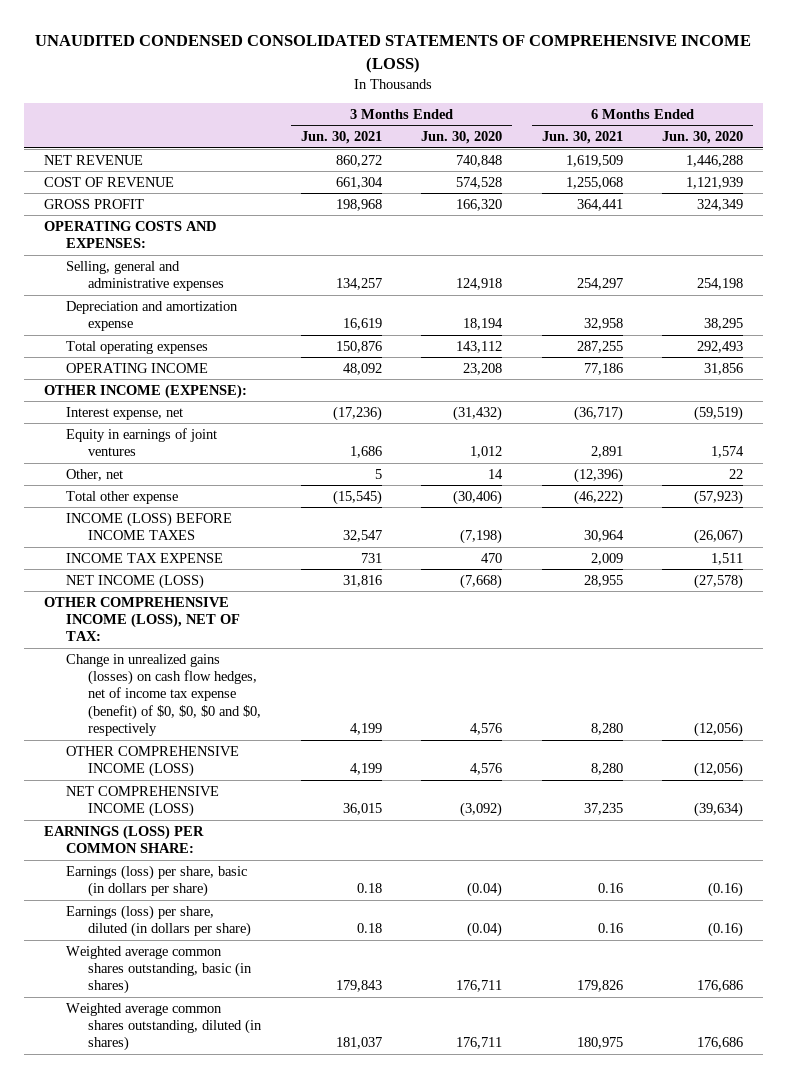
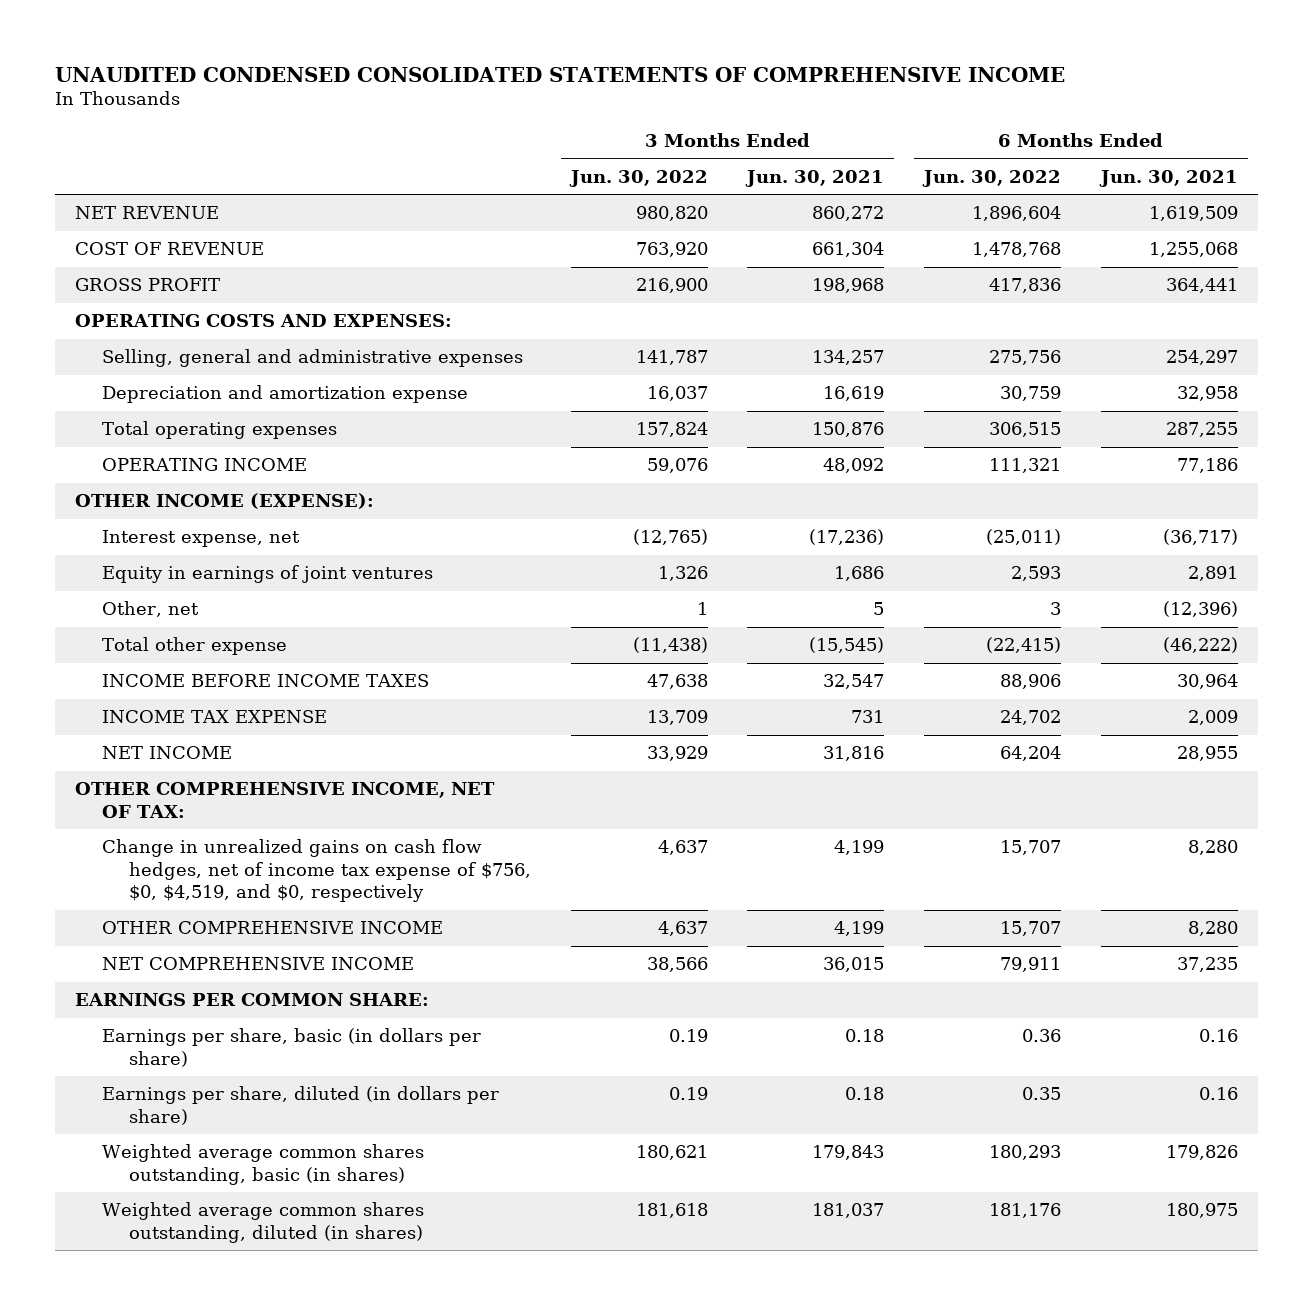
- UNAUDITED CONDENSED CONSOLIDATED STATEMENTS OF COMPREHENSIVE INCOME (LOSS)
+ UNAUDITED CONDENSED CONSOLIDATED STATEMENTS OF COMPREHENSIVE INCOME
- | 3 Months Ended Jun. 30, 2021 | 3 Months Ended Jun. 30, 2020 | 6 Months Ended Jun. 30, 2021 | 6 Months Ended Jun. 30, 2020
+ | 3 Months Ended Jun. 30, 2022 | 3 Months Ended Jun. 30, 2021 | 6 Months Ended Jun. 30, 2022 | 6 Months Ended Jun. 30, 2021
- INCOME (LOSS) BEFORE INCOME TAXES | 32,547 | (7,198) | 30,964 | (26,067)
+ INCOME BEFORE INCOME TAXES | 47,638 | 32,547 | 88,906 | 30,964
- NET INCOME (LOSS) | 31,816 | (7,668) | 28,955 | (27,578)
- OTHER COMPREHENSIVE INCOME (LOSS), NET OF TAX:
- Change in unrealized gains (losses) on cash flow hedges, net of income tax expense (benefit) of $0, $0, $0 and $0, respectively | 4,199 | 4,576 | 8,280 | (12,056)
- OTHER COMPREHENSIVE INCOME (LOSS) | 4,199 | 4,576 | 8,280 | (12,056)
- NET COMPREHENSIVE INCOME (LOSS) | 36,015 | (3,092) | 37,235 | (39,634)
- EARNINGS (LOSS) PER COMMON SHARE:
- Earnings (loss) per share, basic (in dollars per share) | 0.18 | (0.04) | 0.16 | (0.16)
- Earnings (loss) per share, diluted (in dollars per share) | 0.18 | (0.04) | 0.16 | (0.16)
+ NET INCOME | 33,929 | 31,816 | 64,204 | 28,955
+ OTHER COMPREHENSIVE INCOME, NET OF TAX:
+ Change in unrealized gains on cash flow hedges, net of income tax expense of $756, $0, $4,519, and $0, respectively | 4,637 | 4,199 | 15,707 | 8,280
+ OTHER COMPREHENSIVE INCOME | 4,637 | 4,199 | 15,707 | 8,280
+ NET COMPREHENSIVE INCOME | 38,566 | 36,015 | 79,911 | 37,235
+ EARNINGS PER COMMON SHARE:
+ Earnings per share, basic (in dollars per share) | 0.19 | 0.18 | 0.36 | 0.16
+ Earnings per share, diluted (in dollars per share) | 0.19 | 0.18 | 0.35 | 0.16

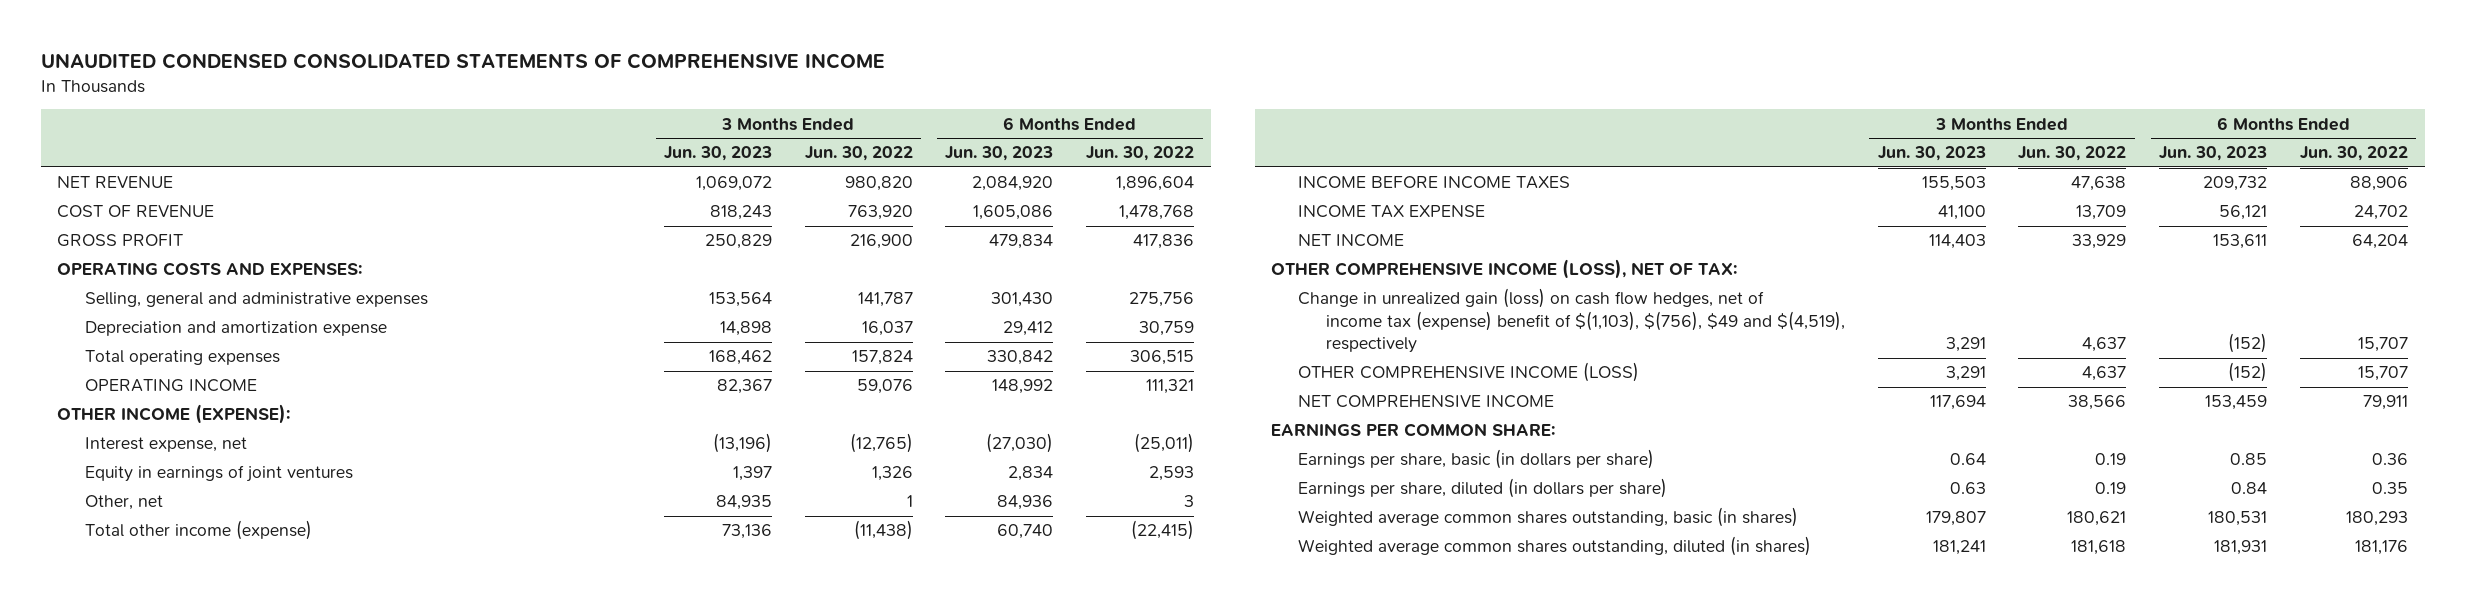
- | 3 Months Ended Jun. 30, 2022 | 3 Months Ended Jun. 30, 2021 | 6 Months Ended Jun. 30, 2022 | 6 Months Ended Jun. 30, 2021
+ | 3 Months Ended Jun. 30, 2023 | 3 Months Ended Jun. 30, 2022 | 6 Months Ended Jun. 30, 2023 | 6 Months Ended Jun. 30, 2022
- Total other expense | (11,438) | (15,545) | (22,415) | (46,222)
+ Total other income (expense) | 73,136 | (11,438) | 60,740 | (22,415)
- OTHER COMPREHENSIVE INCOME, NET OF TAX:
- Change in unrealized gains on cash flow hedges, net of income tax expense of $756, $0, $4,519, and $0, respectively | 4,637 | 4,199 | 15,707 | 8,280
- OTHER COMPREHENSIVE INCOME | 4,637 | 4,199 | 15,707 | 8,280
+ OTHER COMPREHENSIVE INCOME (LOSS), NET OF TAX:
+ Change in unrealized gain (loss) on cash flow hedges, net of income tax (expense) benefit of $(1,103), $(756), $49 and $(4,519), respectively | 3,291 | 4,637 | (152) | 15,707
+ OTHER COMPREHENSIVE INCOME (LOSS) | 3,291 | 4,637 | (152) | 15,707

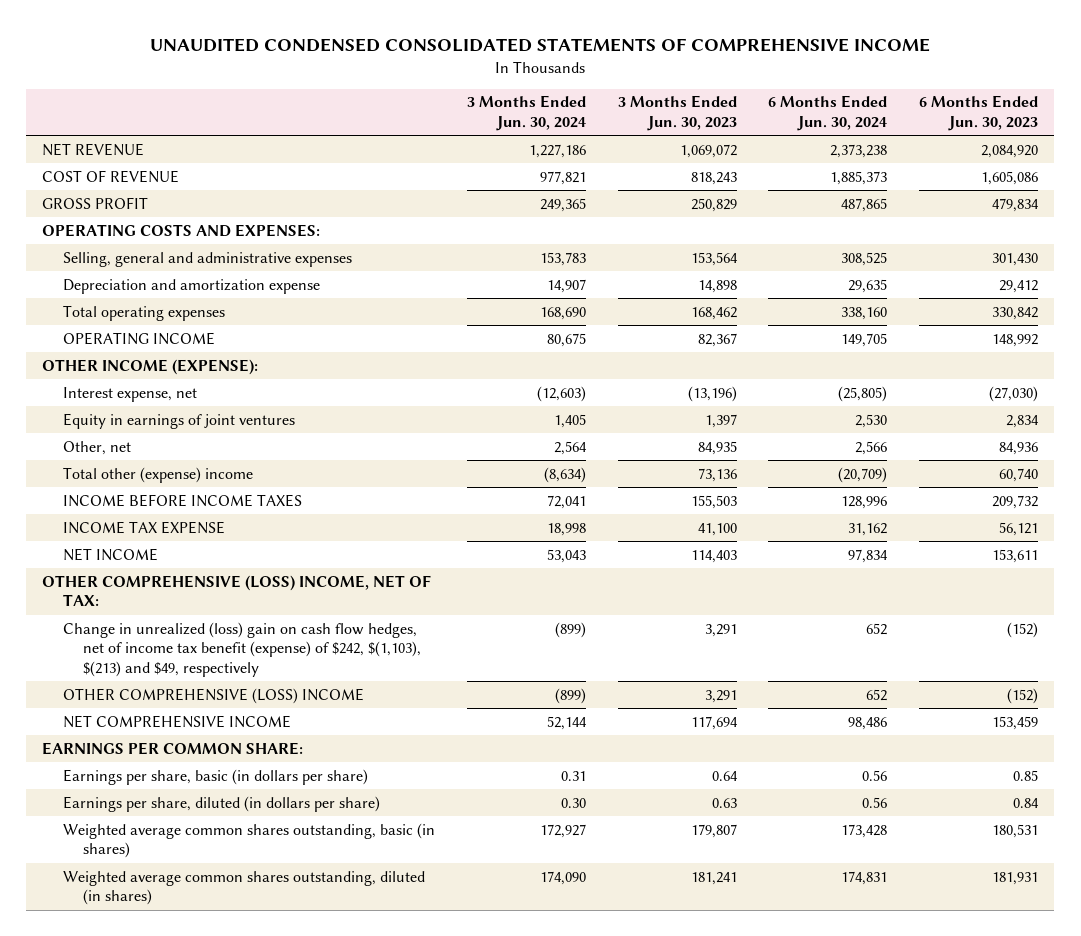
- | 3 Months Ended Jun. 30, 2023 | 3 Months Ended Jun. 30, 2022 | 6 Months Ended Jun. 30, 2023 | 6 Months Ended Jun. 30, 2022
+ | 3 Months Ended Jun. 30, 2024 | 3 Months Ended Jun. 30, 2023 | 6 Months Ended Jun. 30, 2024 | 6 Months Ended Jun. 30, 2023
- Total other income (expense) | 73,136 | (11,438) | 60,740 | (22,415)
+ Total other (expense) income | (8,634) | 73,136 | (20,709) | 60,740
- OTHER COMPREHENSIVE INCOME (LOSS), NET OF TAX:
- Change in unrealized gain (loss) on cash flow hedges, net of income tax (expense) benefit of $(1,103), $(756), $49 and $(4,519), respectively | 3,291 | 4,637 | (152) | 15,707
- OTHER COMPREHENSIVE INCOME (LOSS) | 3,291 | 4,637 | (152) | 15,707
+ OTHER COMPREHENSIVE (LOSS) INCOME, NET OF TAX:
+ Change in unrealized (loss) gain on cash flow hedges, net of income tax benefit (expense) of $242, $(1,103), $(213) and $49, respectively | (899) | 3,291 | 652 | (152)
+ OTHER COMPREHENSIVE (LOSS) INCOME | (899) | 3,291 | 652 | (152)

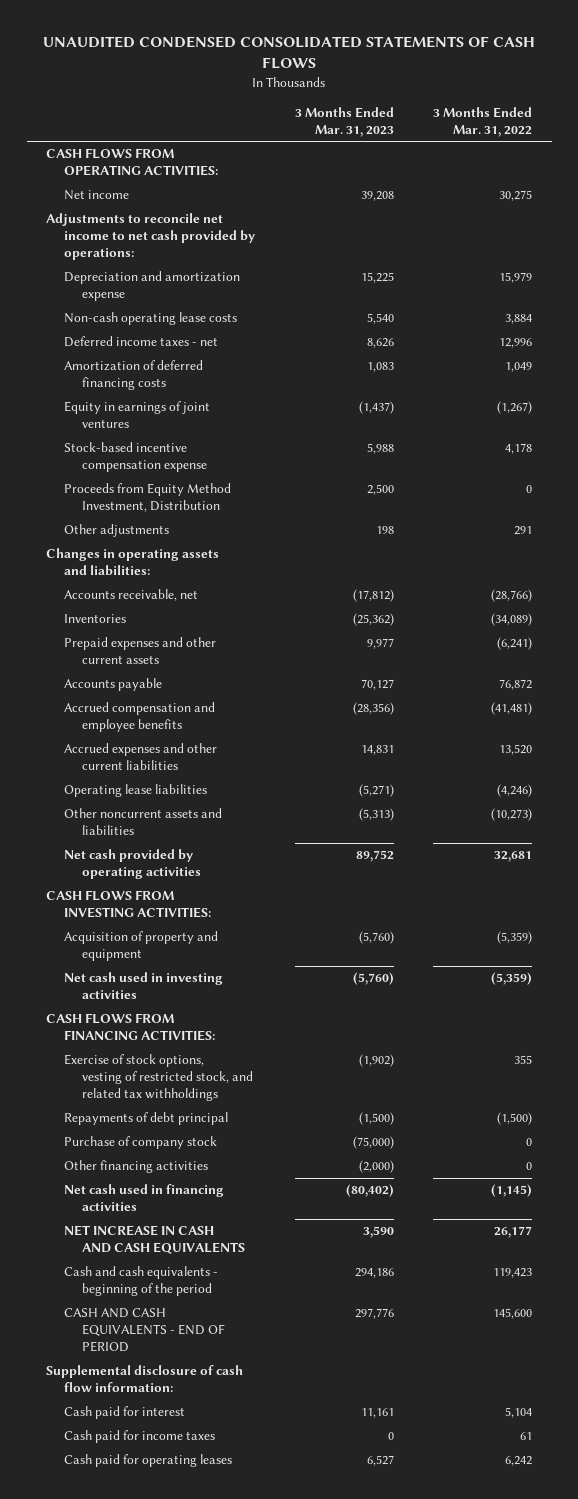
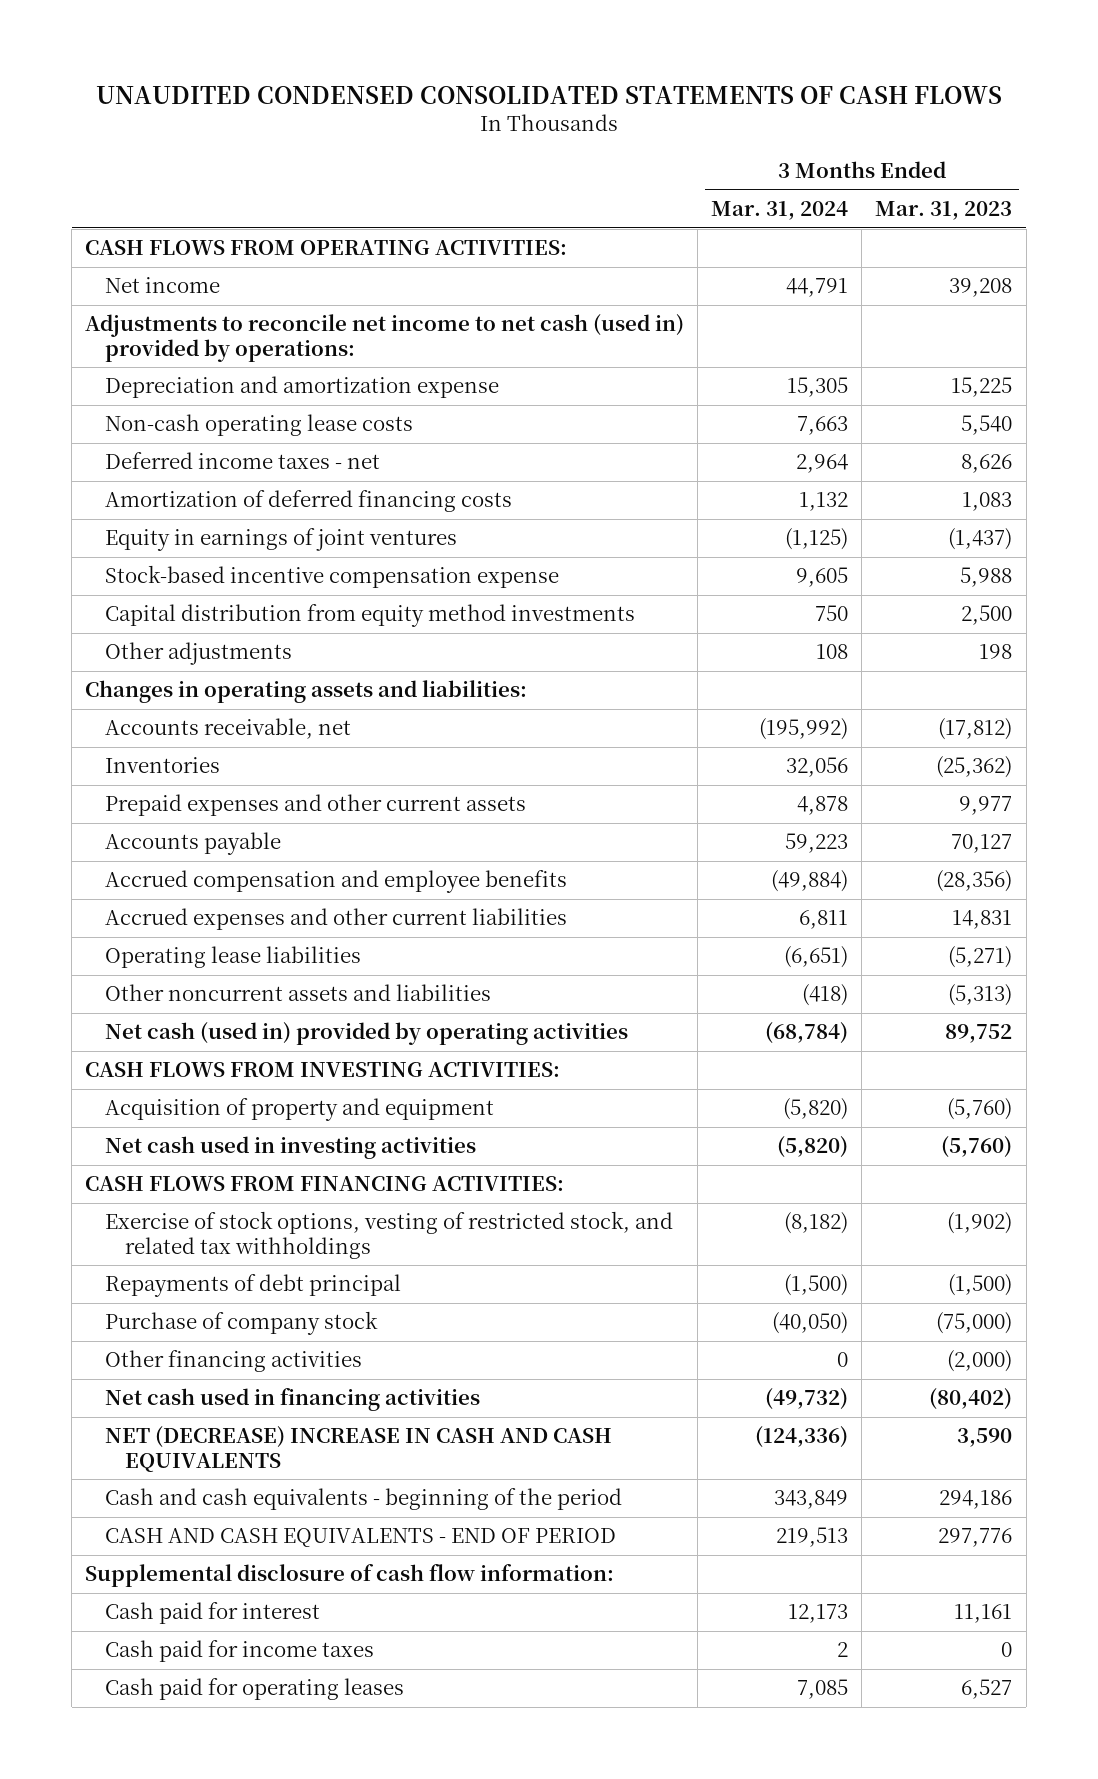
- | 3 Months Ended Mar. 31, 2023 | 3 Months Ended Mar. 31, 2022
+ | 3 Months Ended Mar. 31, 2024 | 3 Months Ended Mar. 31, 2023
- Adjustments to reconcile net income to net cash provided by operations:
+ Adjustments to reconcile net income to net cash (used in) provided by operations:
- Proceeds from Equity Method Investment, Distribution | 2,500 | 0
+ Capital distribution from equity method investments | 750 | 2,500
- Net cash provided by operating activities | 89,752 | 32,681
+ Net cash (used in) provided by operating activities | (68,784) | 89,752
- NET INCREASE IN CASH AND CASH EQUIVALENTS | 3,590 | 26,177
+ NET (DECREASE) INCREASE IN CASH AND CASH EQUIVALENTS | (124,336) | 3,590

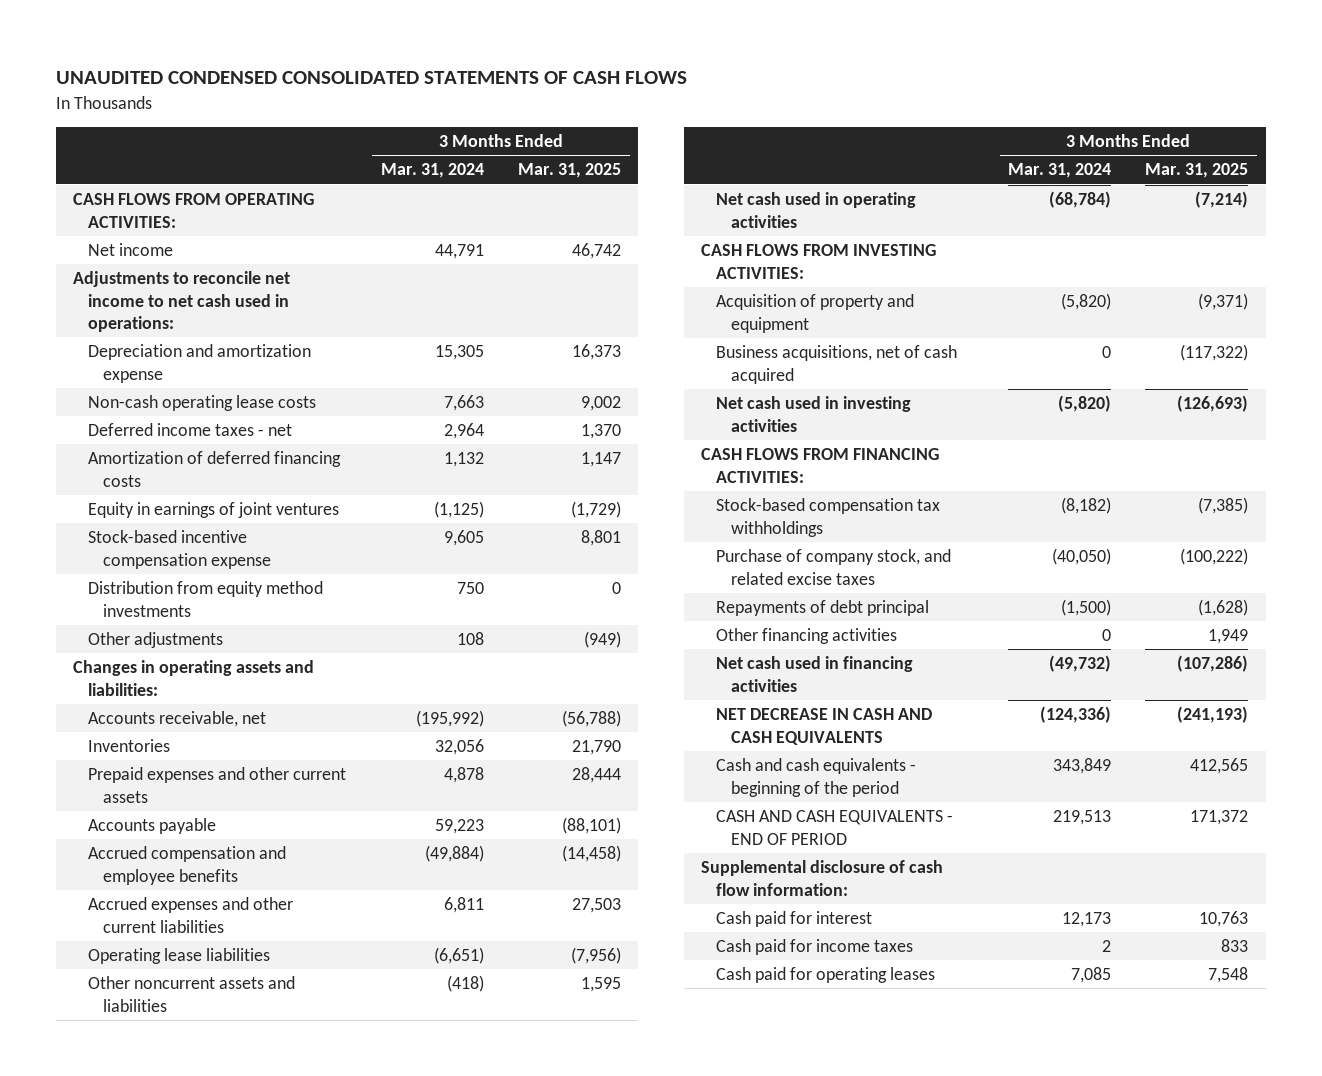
- | 3 Months Ended Mar. 31, 2024 | 3 Months Ended Mar. 31, 2023
+ | 3 Months Ended Mar. 31, 2024 | 3 Months Ended Mar. 31, 2025
- Adjustments to reconcile net income to net cash (used in) provided by operations:
+ Adjustments to reconcile net income to net cash used in operations:
- Capital distribution from equity method investments | 750 | 2,500
+ Distribution from equity method investments | 750 | 0
- Net cash (used in) provided by operating activities | (68,784) | 89,752
+ Net cash used in operating activities | (68,784) | (7,214)
+ Business acquisitions, net of cash acquired | 0 | (117,322)
- Exercise of stock options, vesting of restricted stock, and related tax withholdings | (8,182) | (1,902)
+ Stock-based compensation tax withholdings | (8,182) | (7,385)
+ Purchase of company stock, and related excise taxes | (40,050) | (100,222)
- Purchase of company stock | (40,050) | (75,000)
- NET (DECREASE) INCREASE IN CASH AND CASH EQUIVALENTS | (124,336) | 3,590
+ NET DECREASE IN CASH AND CASH EQUIVALENTS | (124,336) | (241,193)

